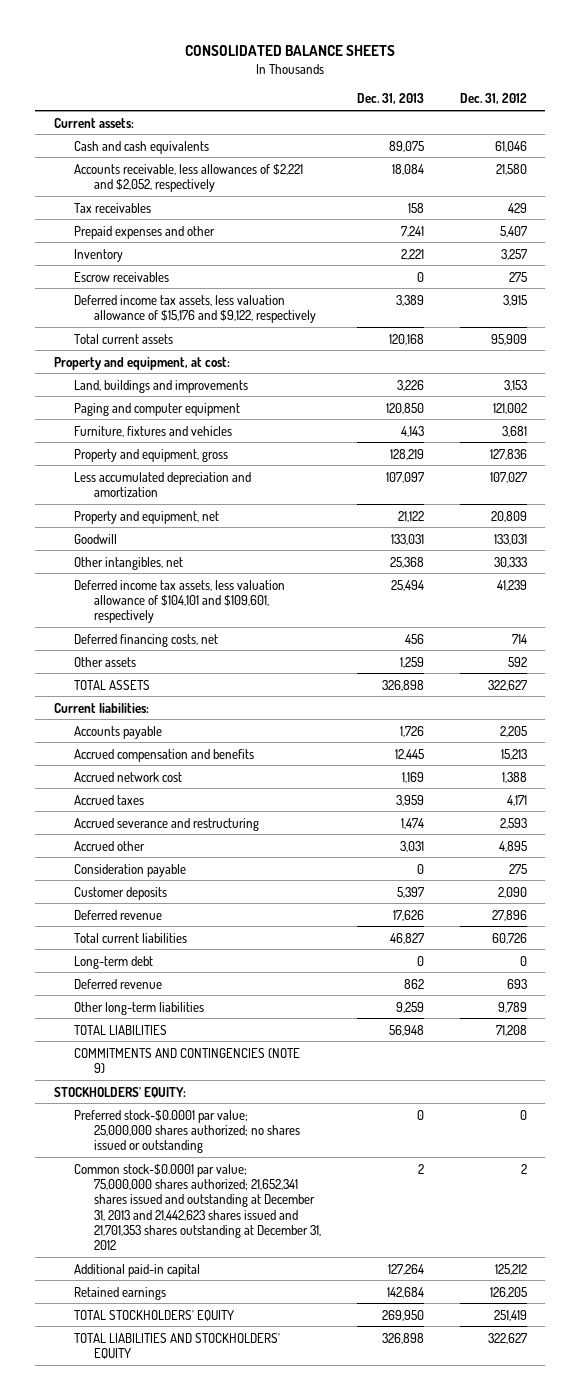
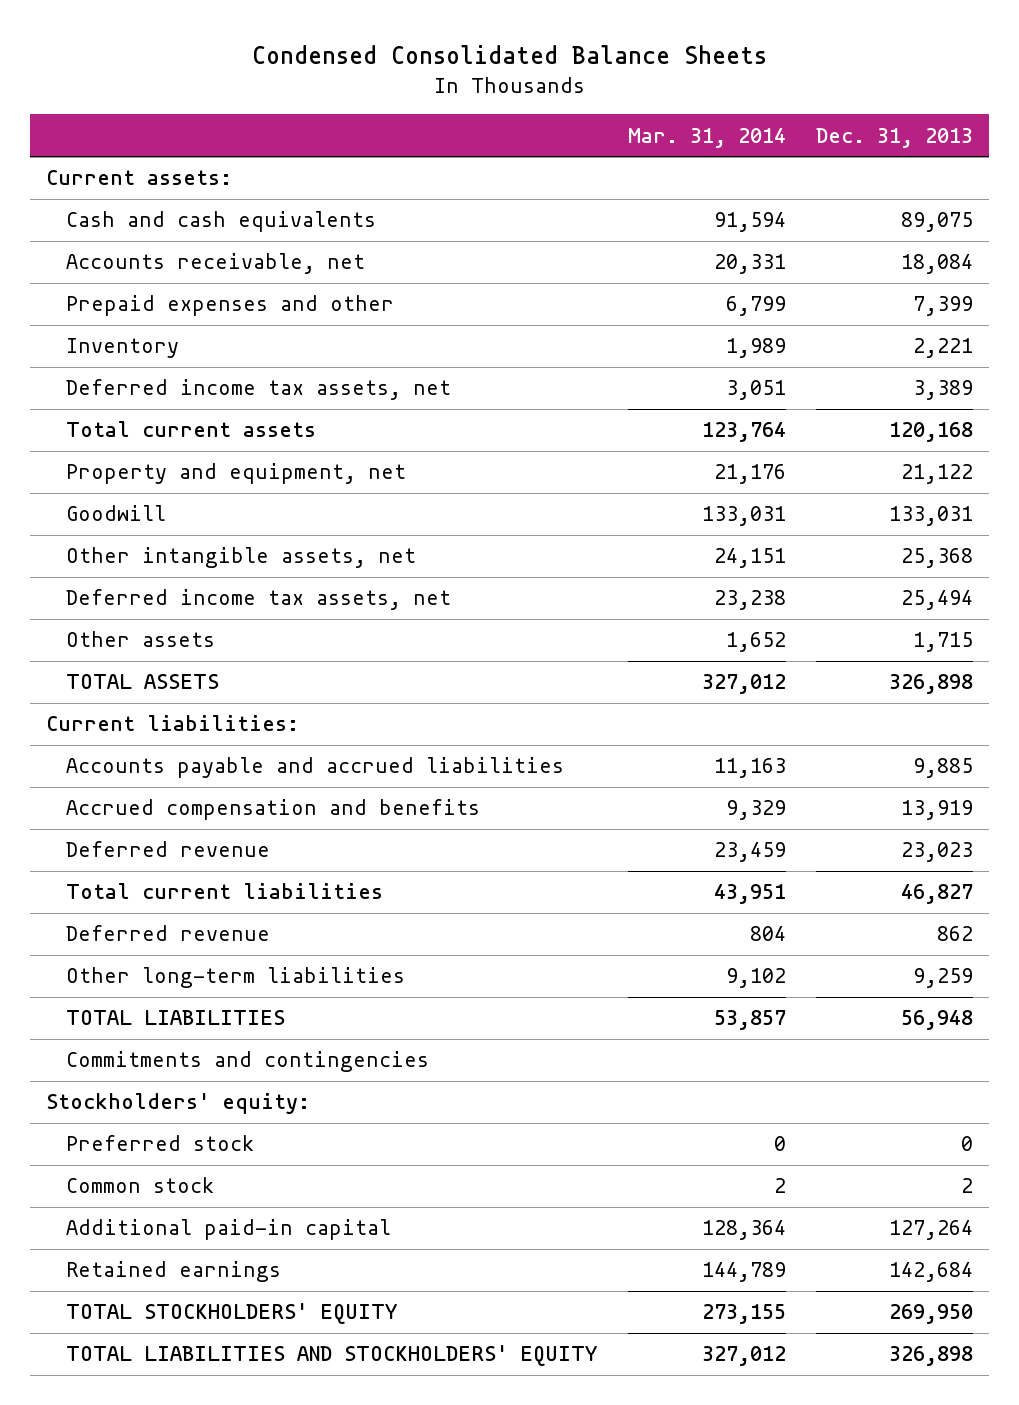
- CONSOLIDATED BALANCE SHEETS
+ Condensed Consolidated Balance Sheets
- | Dec. 31, 2013 | Dec. 31, 2012
+ | Mar. 31, 2014 | Dec. 31, 2013
- Accounts receivable, less allowances of $2,221 and $2,052, respectively | 18,084 | 21,580
- Tax receivables | 158 | 429
- Prepaid expenses and other | 7,241 | 5,407
+ Accounts receivable, net | 20,331 | 18,084
+ Prepaid expenses and other | 6,799 | 7,399
- Escrow receivables | 0 | 275
- Deferred income tax assets, less valuation allowance of $15,176 and $9,122, respectively | 3,389 | 3,915
+ Deferred income tax assets, net | 3,051 | 3,389
- Property and equipment, at cost:
- Land, buildings and improvements | 3,226 | 3,153
- Paging and computer equipment | 120,850 | 121,002
- Furniture, fixtures and vehicles | 4,143 | 3,681
- Property and equipment, gross | 128,219 | 127,836
- Less accumulated depreciation and amortization | 107,097 | 107,027
- Other intangibles, net | 25,368 | 30,333
- Deferred income tax assets, less valuation allowance of $104,101 and $109,601, respectively | 25,494 | 41,239
- Deferred financing costs, net | 456 | 714
- Other assets | 1,259 | 592
+ Other intangible assets, net | 24,151 | 25,368
+ Deferred income tax assets, net | 23,238 | 25,494
+ Other assets | 1,652 | 1,715
- Accounts payable | 1,726 | 2,205
- Accrued compensation and benefits | 12,445 | 15,213
- Accrued network cost | 1,169 | 1,388
- Accrued taxes | 3,959 | 4,171
- Accrued severance and restructuring | 1,474 | 2,593
- Accrued other | 3,031 | 4,895
- Consideration payable | 0 | 275
- Customer deposits | 5,397 | 2,090
- Deferred revenue | 17,626 | 27,896
+ Accounts payable and accrued liabilities | 11,163 | 9,885
+ Accrued compensation and benefits | 9,329 | 13,919
+ Deferred revenue | 23,459 | 23,023
- Long-term debt | 0 | 0
- COMMITMENTS AND CONTINGENCIES (NOTE 9)
- STOCKHOLDERS' EQUITY:
- Preferred stock-$0.0001 par value; 25,000,000 shares authorized; no shares issued or outstanding | 0 | 0
- Common stock-$0.0001 par value; 75,000,000 shares authorized; 21,652,341 shares issued and outstanding at December 31, 2013 and 21,442,623 shares issued and 21,701,353 shares outstanding at December 31, 2012 | 2 | 2
+ Commitments and contingencies
+ Stockholders' equity:
+ Preferred stock | 0 | 0
+ Common stock | 2 | 2

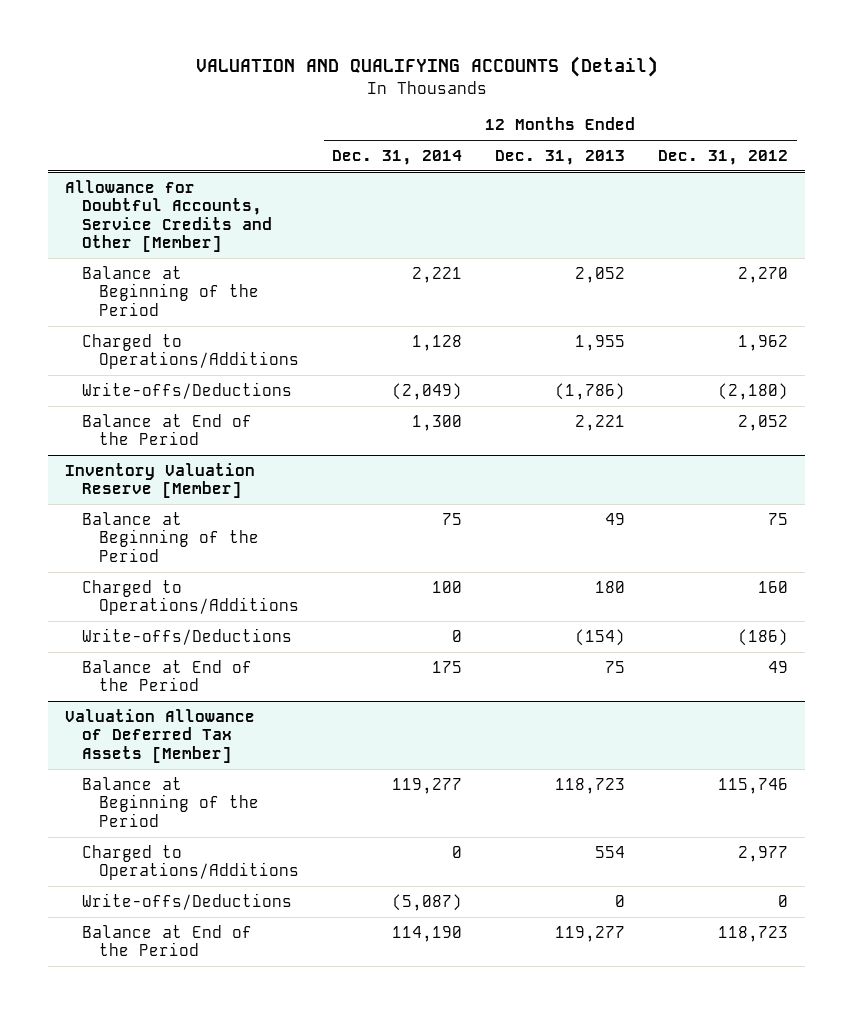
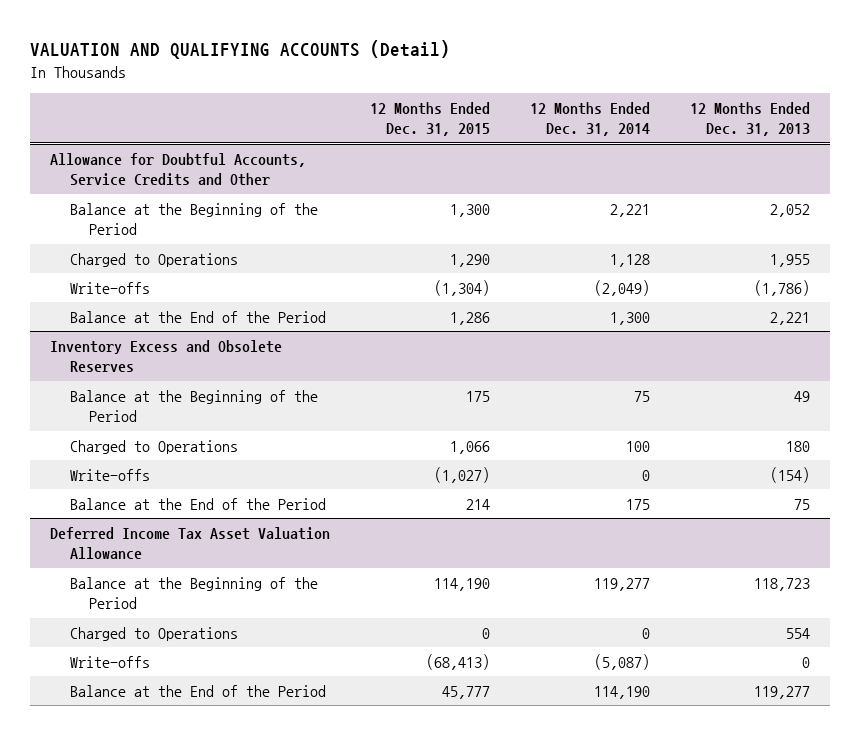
- | 12 Months Ended Dec. 31, 2014 | 12 Months Ended Dec. 31, 2013 | 12 Months Ended Dec. 31, 2012
+ | 12 Months Ended Dec. 31, 2015 | 12 Months Ended Dec. 31, 2014 | 12 Months Ended Dec. 31, 2013
- Allowance for Doubtful Accounts, Service Credits and Other [Member]
- Balance at Beginning of the Period | 2,221 | 2,052 | 2,270
- Charged to Operations/Additions | 1,128 | 1,955 | 1,962
- Write-offs/Deductions | (2,049) | (1,786) | (2,180)
- Balance at End of the Period | 1,300 | 2,221 | 2,052
- Inventory Valuation Reserve [Member]
- Balance at Beginning of the Period | 75 | 49 | 75
- Charged to Operations/Additions | 100 | 180 | 160
- Write-offs/Deductions | 0 | (154) | (186)
- Balance at End of the Period | 175 | 75 | 49
- Valuation Allowance of Deferred Tax Assets [Member]
- Balance at Beginning of the Period | 119,277 | 118,723 | 115,746
- Charged to Operations/Additions | 0 | 554 | 2,977
- Write-offs/Deductions | (5,087) | 0 | 0
- Balance at End of the Period | 114,190 | 119,277 | 118,723
+ Allowance for Doubtful Accounts, Service Credits and Other
+ Balance at the Beginning of the Period | 1,300 | 2,221 | 2,052
+ Charged to Operations | 1,290 | 1,128 | 1,955
+ Write-offs | (1,304) | (2,049) | (1,786)
+ Balance at the End of the Period | 1,286 | 1,300 | 2,221
+ Inventory Excess and Obsolete Reserves
+ Balance at the Beginning of the Period | 175 | 75 | 49
+ Charged to Operations | 1,066 | 100 | 180
+ Write-offs | (1,027) | 0 | (154)
+ Balance at the End of the Period | 214 | 175 | 75
+ Deferred Income Tax Asset Valuation Allowance
+ Balance at the Beginning of the Period | 114,190 | 119,277 | 118,723
+ Charged to Operations | 0 | 0 | 554
+ Write-offs | (68,413) | (5,087) | 0
+ Balance at the End of the Period | 45,777 | 114,190 | 119,277

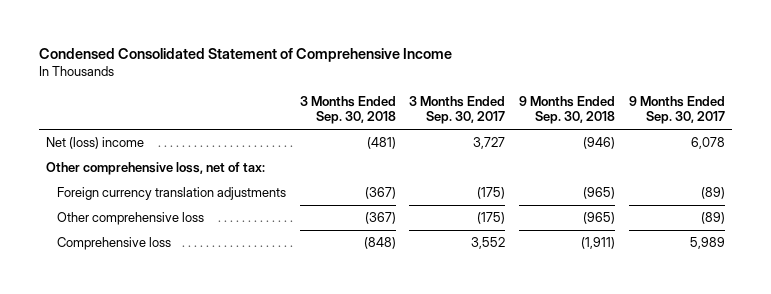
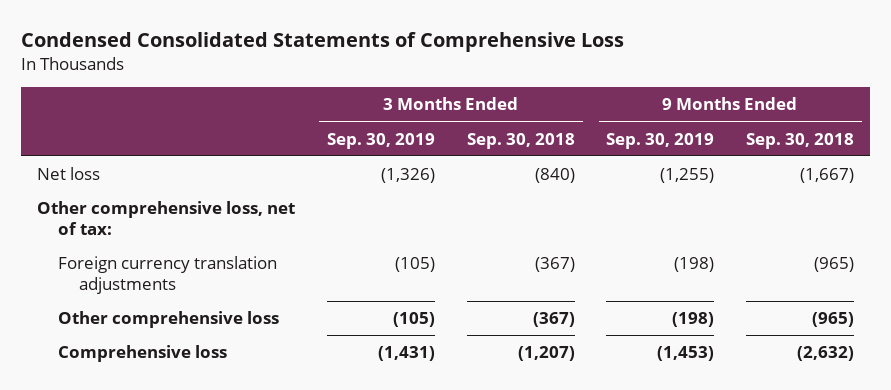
- Condensed Consolidated Statement of Comprehensive Income
+ Condensed Consolidated Statements of Comprehensive Loss
- | 3 Months Ended Sep. 30, 2018 | 3 Months Ended Sep. 30, 2017 | 9 Months Ended Sep. 30, 2018 | 9 Months Ended Sep. 30, 2017
+ | 3 Months Ended Sep. 30, 2019 | 3 Months Ended Sep. 30, 2018 | 9 Months Ended Sep. 30, 2019 | 9 Months Ended Sep. 30, 2018
- Net (loss) income | (481) | 3,727 | (946) | 6,078
+ Net loss | (1,326) | (840) | (1,255) | (1,667)
- Comprehensive loss | (848) | 3,552 | (1,911) | 5,989
+ Comprehensive loss | (1,431) | (1,207) | (1,453) | (2,632)

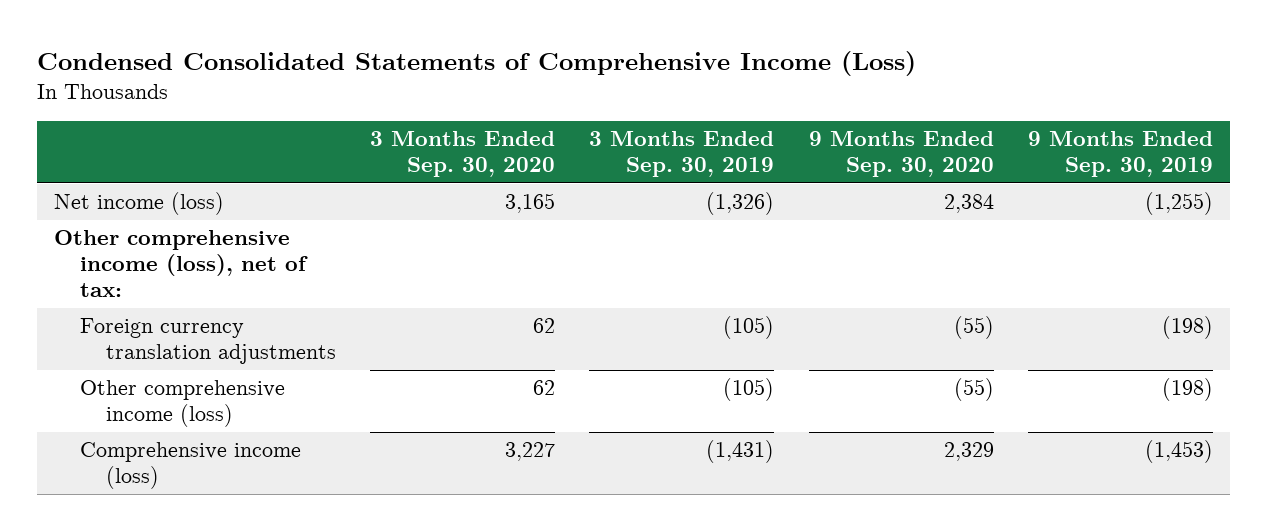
- Condensed Consolidated Statements of Comprehensive Loss
+ Condensed Consolidated Statements of Comprehensive Income (Loss)
- | 3 Months Ended Sep. 30, 2019 | 3 Months Ended Sep. 30, 2018 | 9 Months Ended Sep. 30, 2019 | 9 Months Ended Sep. 30, 2018
+ | 3 Months Ended Sep. 30, 2020 | 3 Months Ended Sep. 30, 2019 | 9 Months Ended Sep. 30, 2020 | 9 Months Ended Sep. 30, 2019
- Net loss | (1,326) | (840) | (1,255) | (1,667)
- Other comprehensive loss, net of tax:
+ Net income (loss) | 3,165 | (1,326) | 2,384 | (1,255)
+ Other comprehensive income (loss), net of tax:
- Other comprehensive loss | (105) | (367) | (198) | (965)
- Comprehensive loss | (1,431) | (1,207) | (1,453) | (2,632)
+ Other comprehensive income (loss) | 62 | (105) | (55) | (198)
+ Comprehensive income (loss) | 3,227 | (1,431) | 2,329 | (1,453)

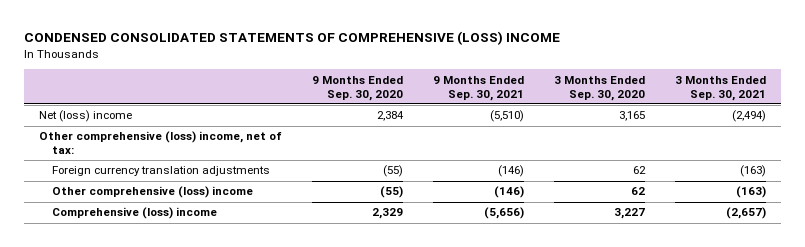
- Condensed Consolidated Statements of Comprehensive Income (Loss)
+ CONDENSED CONSOLIDATED STATEMENTS OF COMPREHENSIVE (LOSS) INCOME
- | 3 Months Ended Sep. 30, 2020 | 3 Months Ended Sep. 30, 2019 | 9 Months Ended Sep. 30, 2020 | 9 Months Ended Sep. 30, 2019
+ | 9 Months Ended Sep. 30, 2020 | 9 Months Ended Sep. 30, 2021 | 3 Months Ended Sep. 30, 2020 | 3 Months Ended Sep. 30, 2021
- Net income (loss) | 3,165 | (1,326) | 2,384 | (1,255)
- Other comprehensive income (loss), net of tax:
+ Net (loss) income | 2,384 | (5,510) | 3,165 | (2,494)
+ Other comprehensive (loss) income, net of tax:
- Other comprehensive income (loss) | 62 | (105) | (55) | (198)
- Comprehensive income (loss) | 3,227 | (1,431) | 2,329 | (1,453)
+ Other comprehensive (loss) income | (55) | (146) | 62 | (163)
+ Comprehensive (loss) income | 2,329 | (5,656) | 3,227 | (2,657)

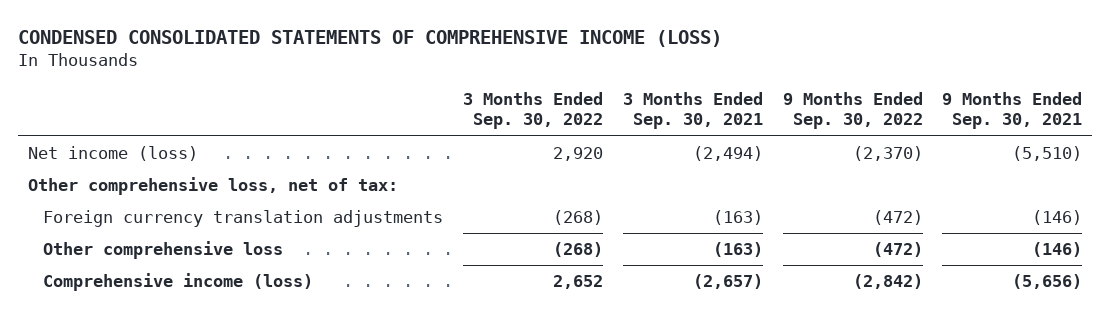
- CONDENSED CONSOLIDATED STATEMENTS OF COMPREHENSIVE (LOSS) INCOME
+ CONDENSED CONSOLIDATED STATEMENTS OF COMPREHENSIVE INCOME (LOSS)
- | 9 Months Ended Sep. 30, 2020 | 9 Months Ended Sep. 30, 2021 | 3 Months Ended Sep. 30, 2020 | 3 Months Ended Sep. 30, 2021
+ | 3 Months Ended Sep. 30, 2022 | 3 Months Ended Sep. 30, 2021 | 9 Months Ended Sep. 30, 2022 | 9 Months Ended Sep. 30, 2021
- Net (loss) income | 2,384 | (5,510) | 3,165 | (2,494)
- Other comprehensive (loss) income, net of tax:
+ Net income (loss) | 2,920 | (2,494) | (2,370) | (5,510)
+ Other comprehensive loss, net of tax:
- Other comprehensive (loss) income | (55) | (146) | 62 | (163)
- Comprehensive (loss) income | 2,329 | (5,656) | 3,227 | (2,657)
+ Other comprehensive loss | (268) | (163) | (472) | (146)
+ Comprehensive income (loss) | 2,652 | (2,657) | (2,842) | (5,656)

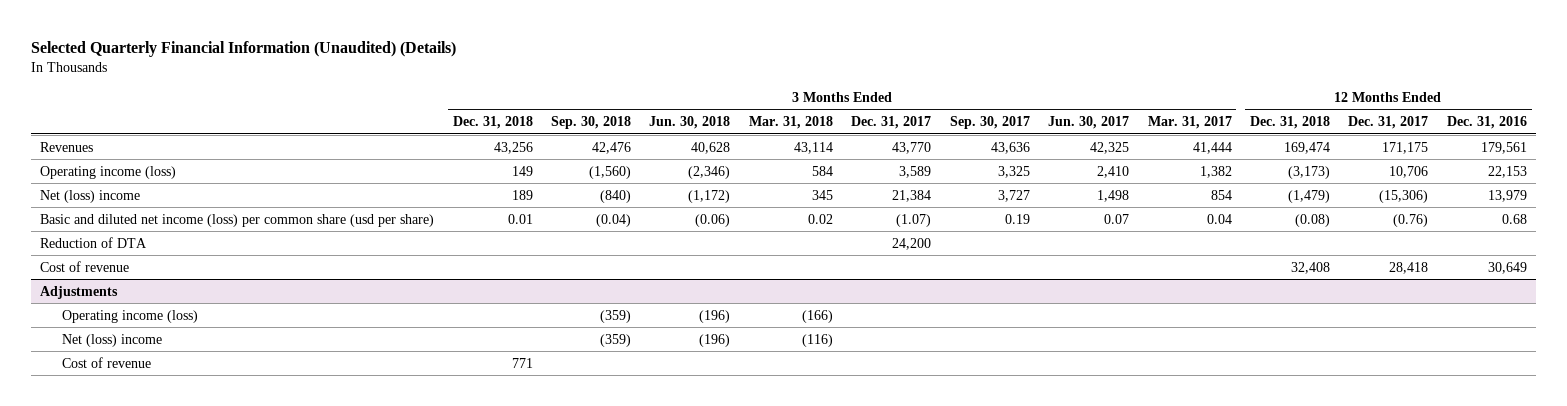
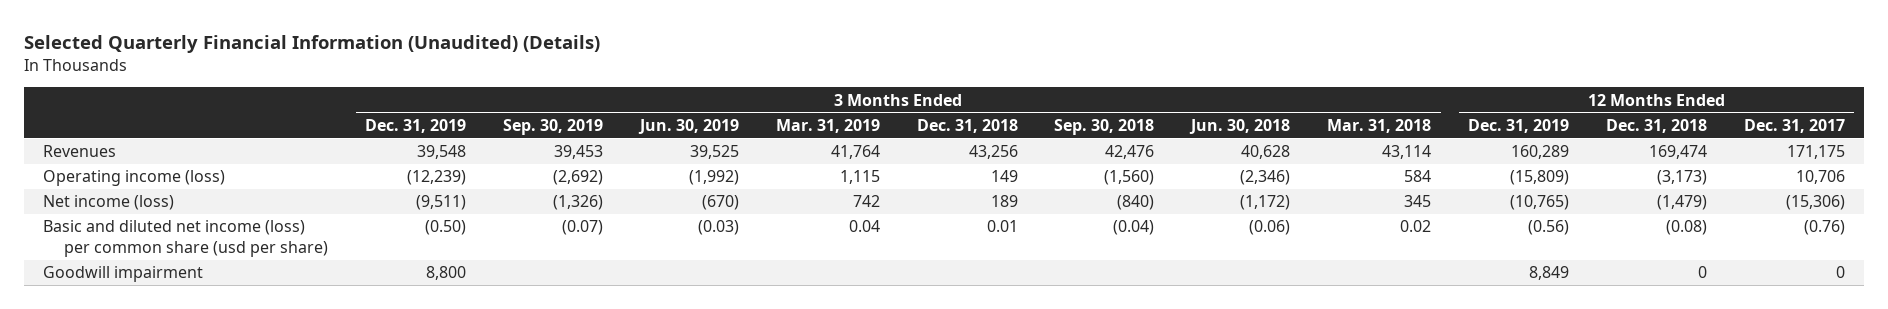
- | 3 Months Ended Dec. 31, 2018 | 3 Months Ended Sep. 30, 2018 | 3 Months Ended Jun. 30, 2018 | 3 Months Ended Mar. 31, 2018 | 3 Months Ended Dec. 31, 2017 | 3 Months Ended Sep. 30, 2017 | 3 Months Ended Jun. 30, 2017 | 3 Months Ended Mar. 31, 2017 | 12 Months Ended Dec. 31, 2018 | 12 Months Ended Dec. 31, 2017 | 12 Months Ended Dec. 31, 2016
+ | 3 Months Ended Dec. 31, 2019 | 3 Months Ended Sep. 30, 2019 | 3 Months Ended Jun. 30, 2019 | 3 Months Ended Mar. 31, 2019 | 3 Months Ended Dec. 31, 2018 | 3 Months Ended Sep. 30, 2018 | 3 Months Ended Jun. 30, 2018 | 3 Months Ended Mar. 31, 2018 | 12 Months Ended Dec. 31, 2019 | 12 Months Ended Dec. 31, 2018 | 12 Months Ended Dec. 31, 2017
- Net (loss) income | 189 | (840) | (1,172) | 345 | 21,384 | 3,727 | 1,498 | 854 | (1,479) | (15,306) | 13,979
+ Net income (loss) | (9,511) | (1,326) | (670) | 742 | 189 | (840) | (1,172) | 345 | (10,765) | (1,479) | (15,306)
- Reduction of DTA | | | | | 24,200 | | | | | |
- Cost of revenue | | | | | | | | | 32,408 | 28,418 | 30,649
- Adjustments
- Operating income (loss) | | (359) | (196) | (166) | | | | | | |
- Net (loss) income | | (359) | (196) | (116) | | | | | | |
- Cost of revenue | 771 | | | | | | | | | |
+ Goodwill impairment | 8,800 | | | | | | | | 8,849 | 0 | 0

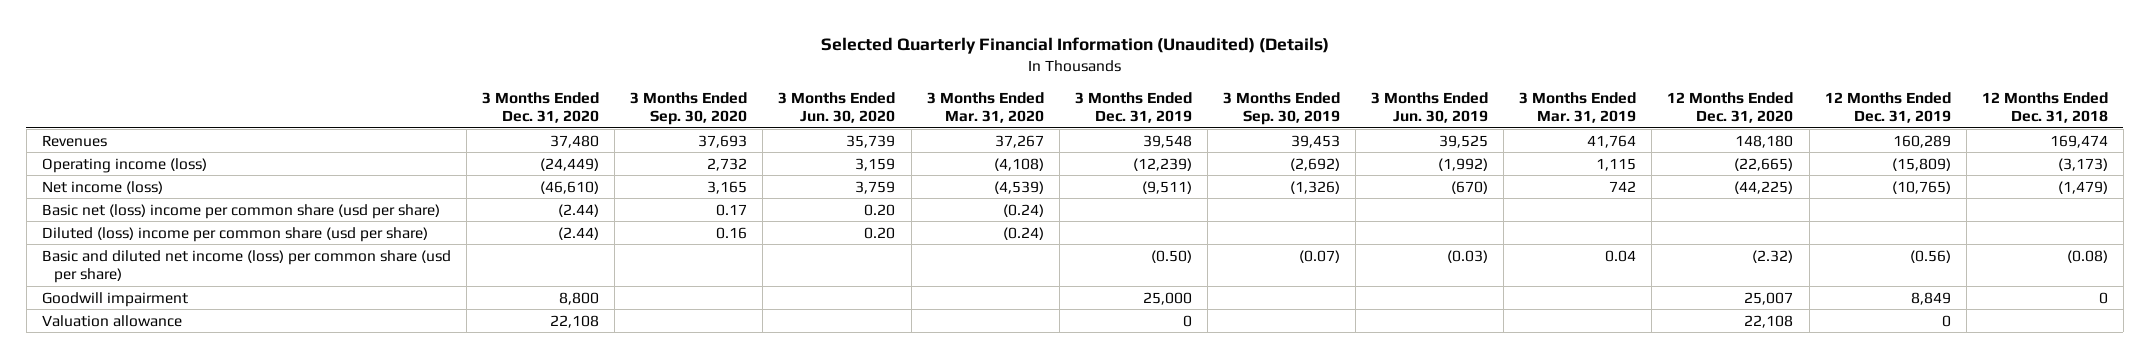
- | 3 Months Ended Dec. 31, 2019 | 3 Months Ended Sep. 30, 2019 | 3 Months Ended Jun. 30, 2019 | 3 Months Ended Mar. 31, 2019 | 3 Months Ended Dec. 31, 2018 | 3 Months Ended Sep. 30, 2018 | 3 Months Ended Jun. 30, 2018 | 3 Months Ended Mar. 31, 2018 | 12 Months Ended Dec. 31, 2019 | 12 Months Ended Dec. 31, 2018 | 12 Months Ended Dec. 31, 2017
+ | 3 Months Ended Dec. 31, 2020 | 3 Months Ended Sep. 30, 2020 | 3 Months Ended Jun. 30, 2020 | 3 Months Ended Mar. 31, 2020 | 3 Months Ended Dec. 31, 2019 | 3 Months Ended Sep. 30, 2019 | 3 Months Ended Jun. 30, 2019 | 3 Months Ended Mar. 31, 2019 | 12 Months Ended Dec. 31, 2020 | 12 Months Ended Dec. 31, 2019 | 12 Months Ended Dec. 31, 2018
+ Basic net (loss) income per common share (usd per share) | (2.44) | 0.17 | 0.20 | (0.24) | | | | | | |
+ Diluted (loss) income per common share (usd per share) | (2.44) | 0.16 | 0.20 | (0.24) | | | | | | |
- Goodwill impairment | 8,800 | | | | | | | | 8,849 | 0 | 0
+ Goodwill impairment | 8,800 | | | | 25,000 | | | | 25,007 | 8,849 | 0
+ Valuation allowance | 22,108 | | | | 0 | | | | 22,108 | 0 |

